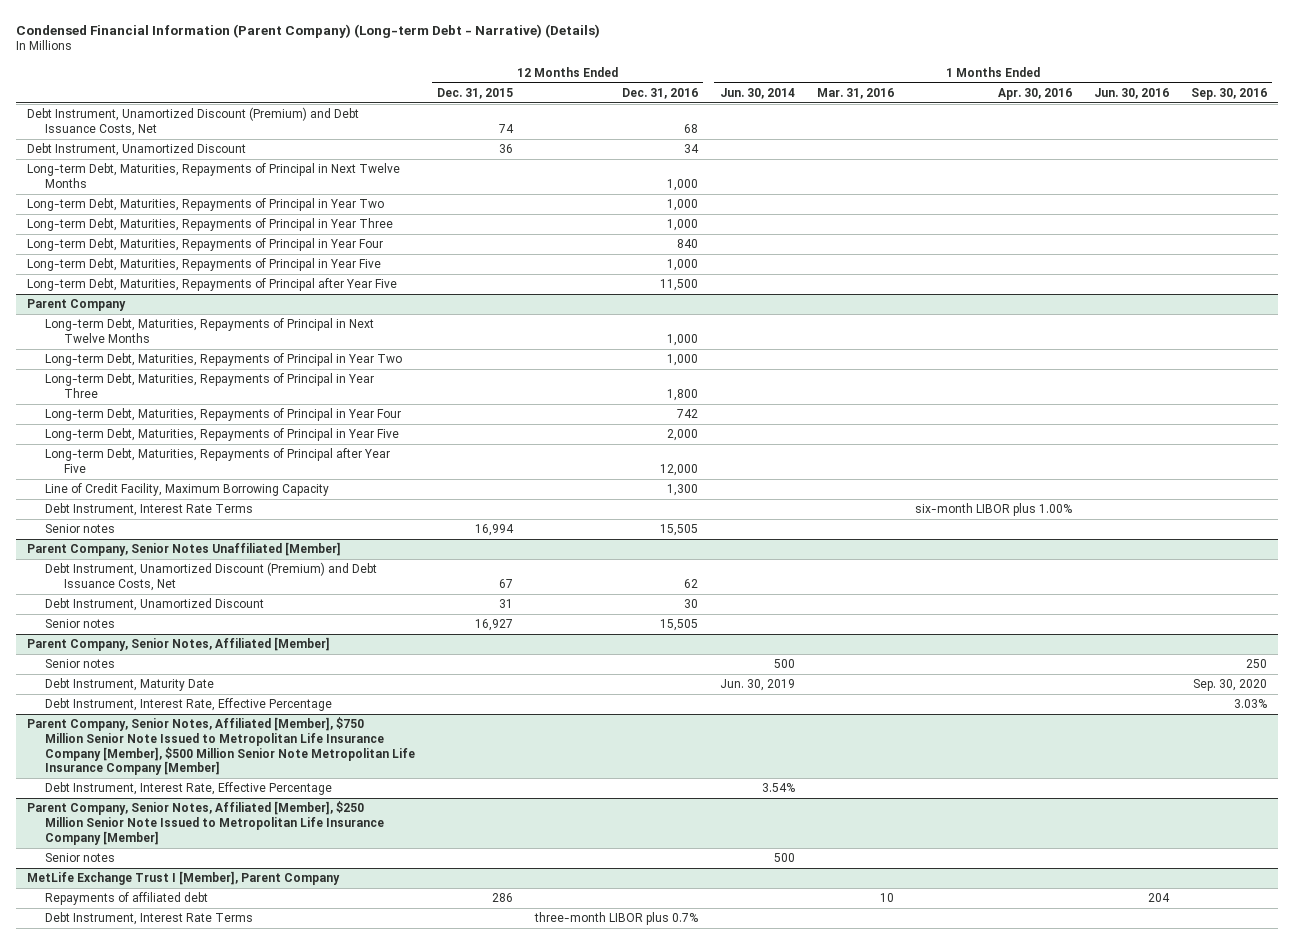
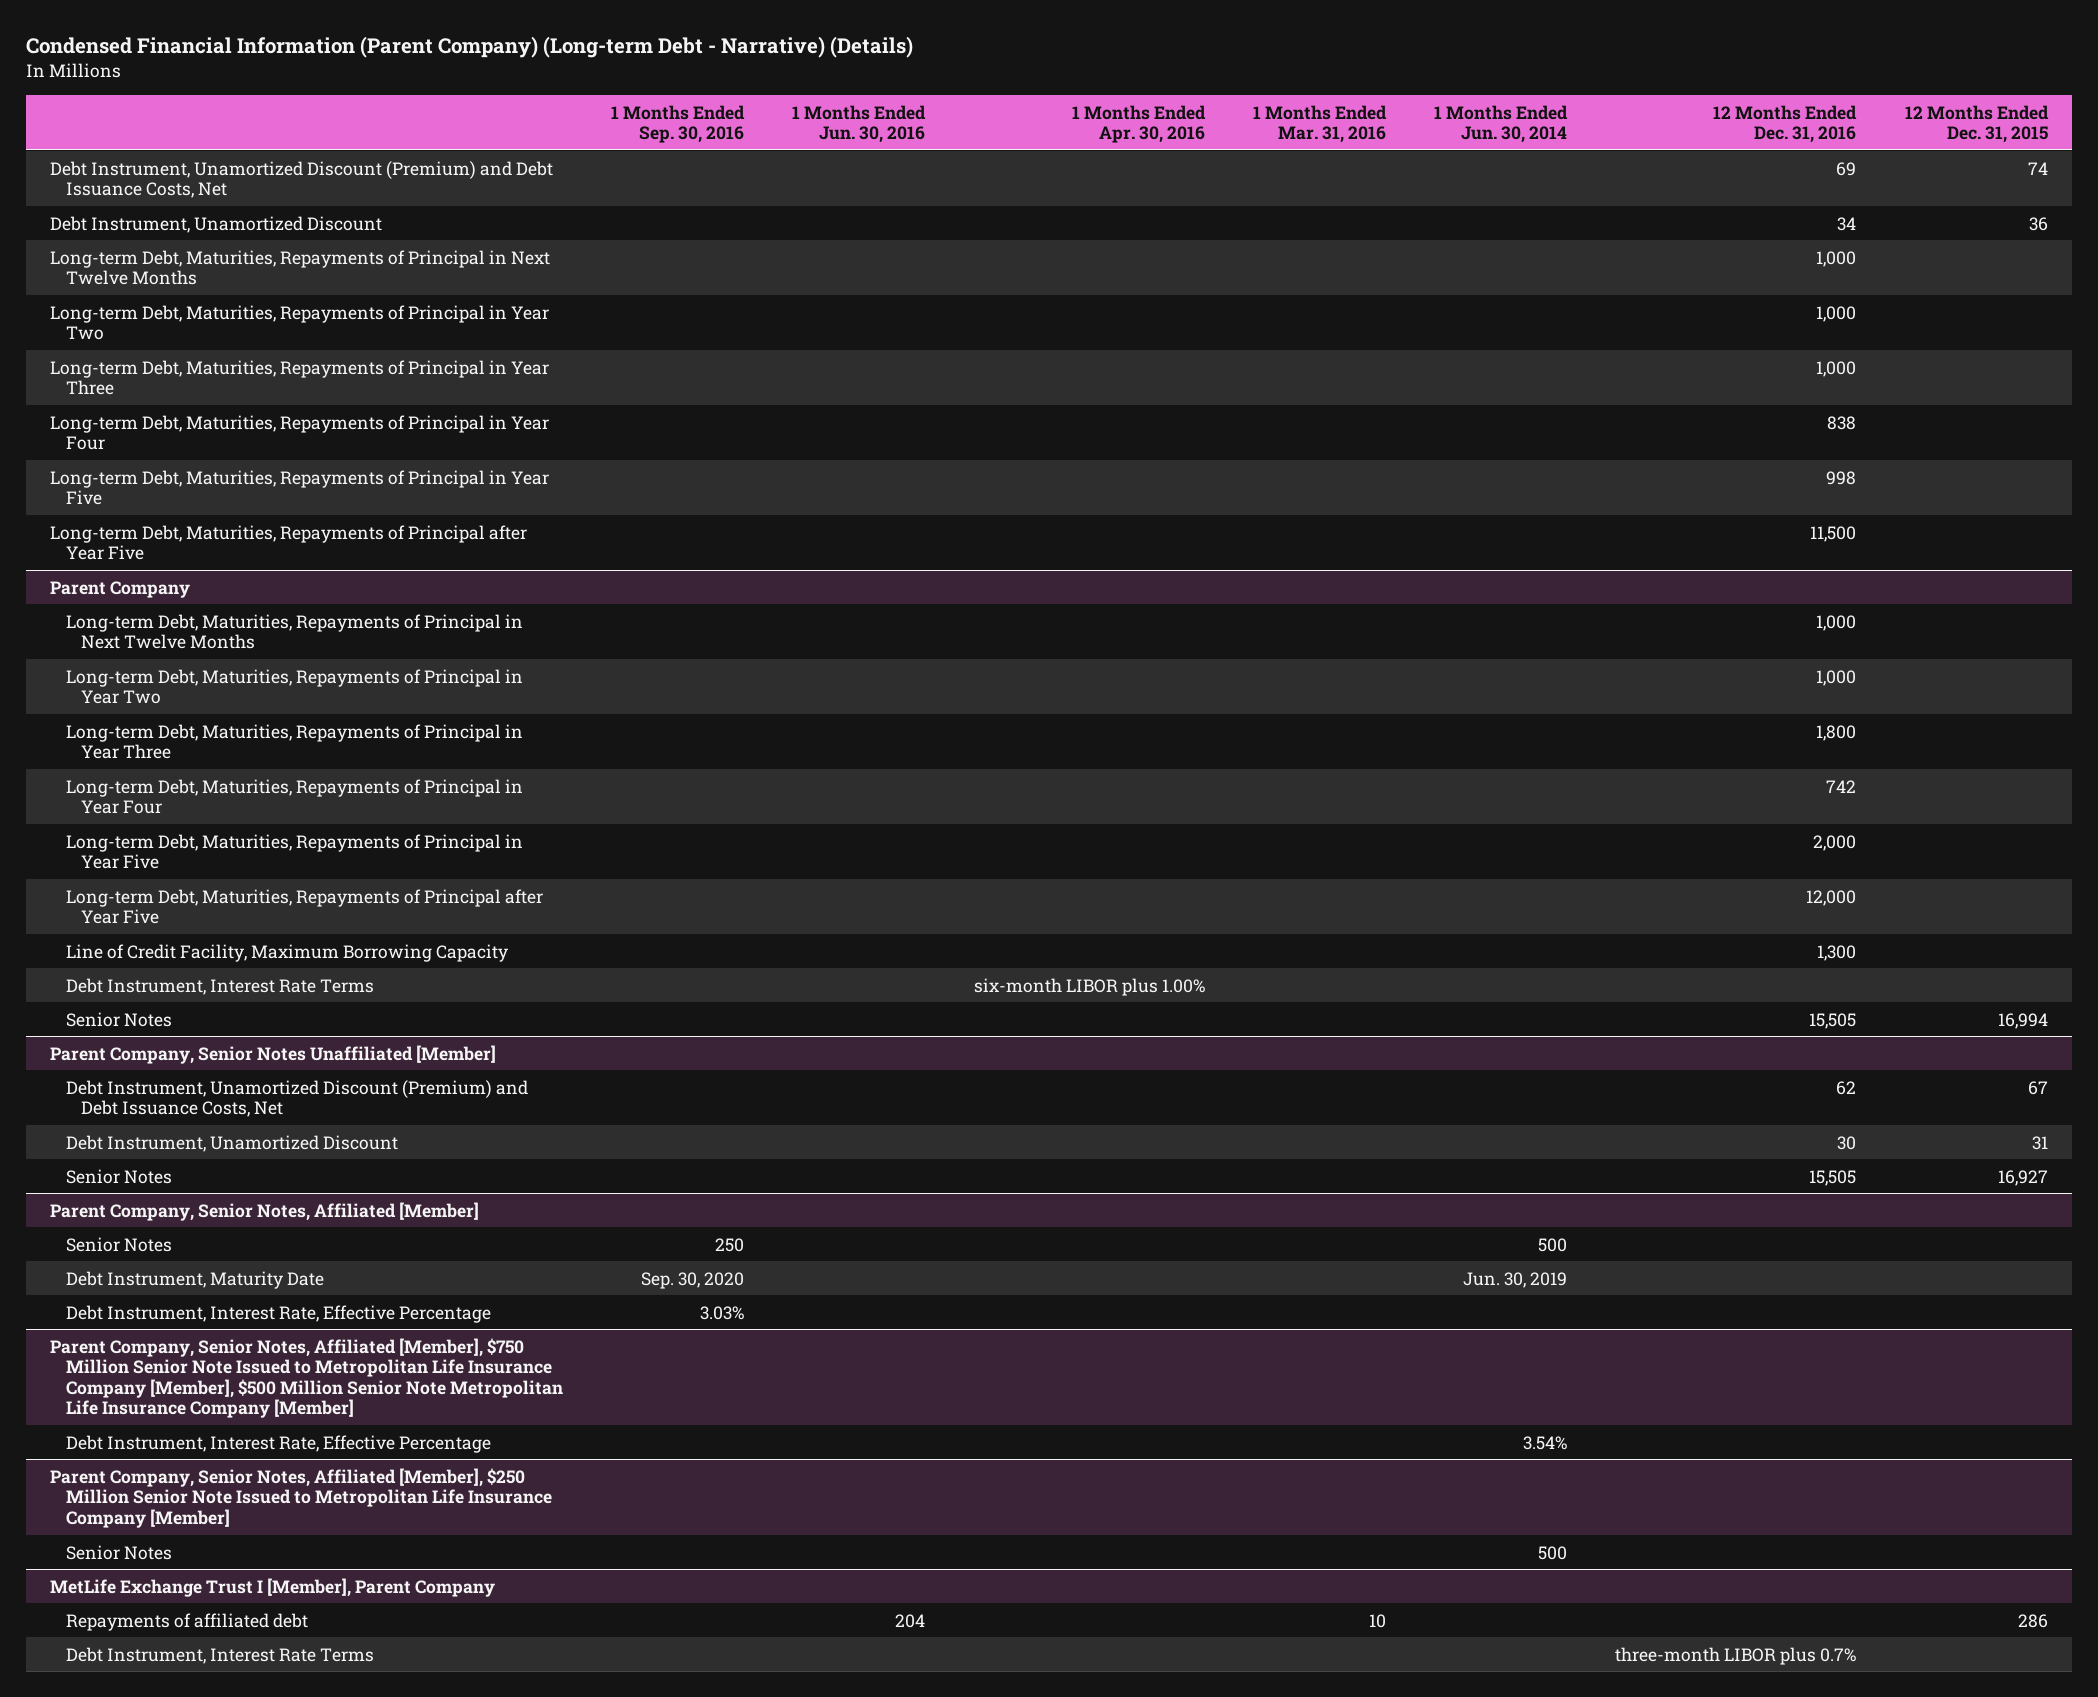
- | 12 Months Ended Dec. 31, 2015 | 12 Months Ended Dec. 31, 2016 | 1 Months Ended Jun. 30, 2014 | 1 Months Ended Mar. 31, 2016 | 1 Months Ended Apr. 30, 2016 | 1 Months Ended Jun. 30, 2016 | 1 Months Ended Sep. 30, 2016
+ | 1 Months Ended Sep. 30, 2016 | 1 Months Ended Jun. 30, 2016 | 1 Months Ended Apr. 30, 2016 | 1 Months Ended Mar. 31, 2016 | 1 Months Ended Jun. 30, 2014 | 12 Months Ended Dec. 31, 2016 | 12 Months Ended Dec. 31, 2015
- Debt Instrument, Unamortized Discount (Premium) and Debt Issuance Costs, Net | 74 | 68 | | | | |
+ Debt Instrument, Unamortized Discount (Premium) and Debt Issuance Costs, Net | | | | | | 69 | 74
- Long-term Debt, Maturities, Repayments of Principal in Year Four | | 840 | | | | |
- Long-term Debt, Maturities, Repayments of Principal in Year Five | | 1,000 | | | | |
+ Long-term Debt, Maturities, Repayments of Principal in Year Four | | | | | | 838 |
+ Long-term Debt, Maturities, Repayments of Principal in Year Five | | | | | | 998 |
@ Parent Company
- Senior notes | 16,994 | 15,505 | | | | |
+ Senior Notes | | | | | | 15,505 | 16,994
@ Parent Company, Senior Notes Unaffiliated [Member]
- Senior notes | 16,927 | 15,505 | | | | |
+ Senior Notes | | | | | | 15,505 | 16,927
@ Parent Company, Senior Notes, Affiliated [Member]
- Senior notes | | | 500 | | | | 250
+ Senior Notes | 250 | | | | 500 | |
@ Parent Company, Senior Notes, Affiliated [Member], $250 Million Senior Note Issued to Metropolitan Life Insurance Company [Member]
- Senior notes | | | 500 | | | |
+ Senior Notes | | | | | 500 | |

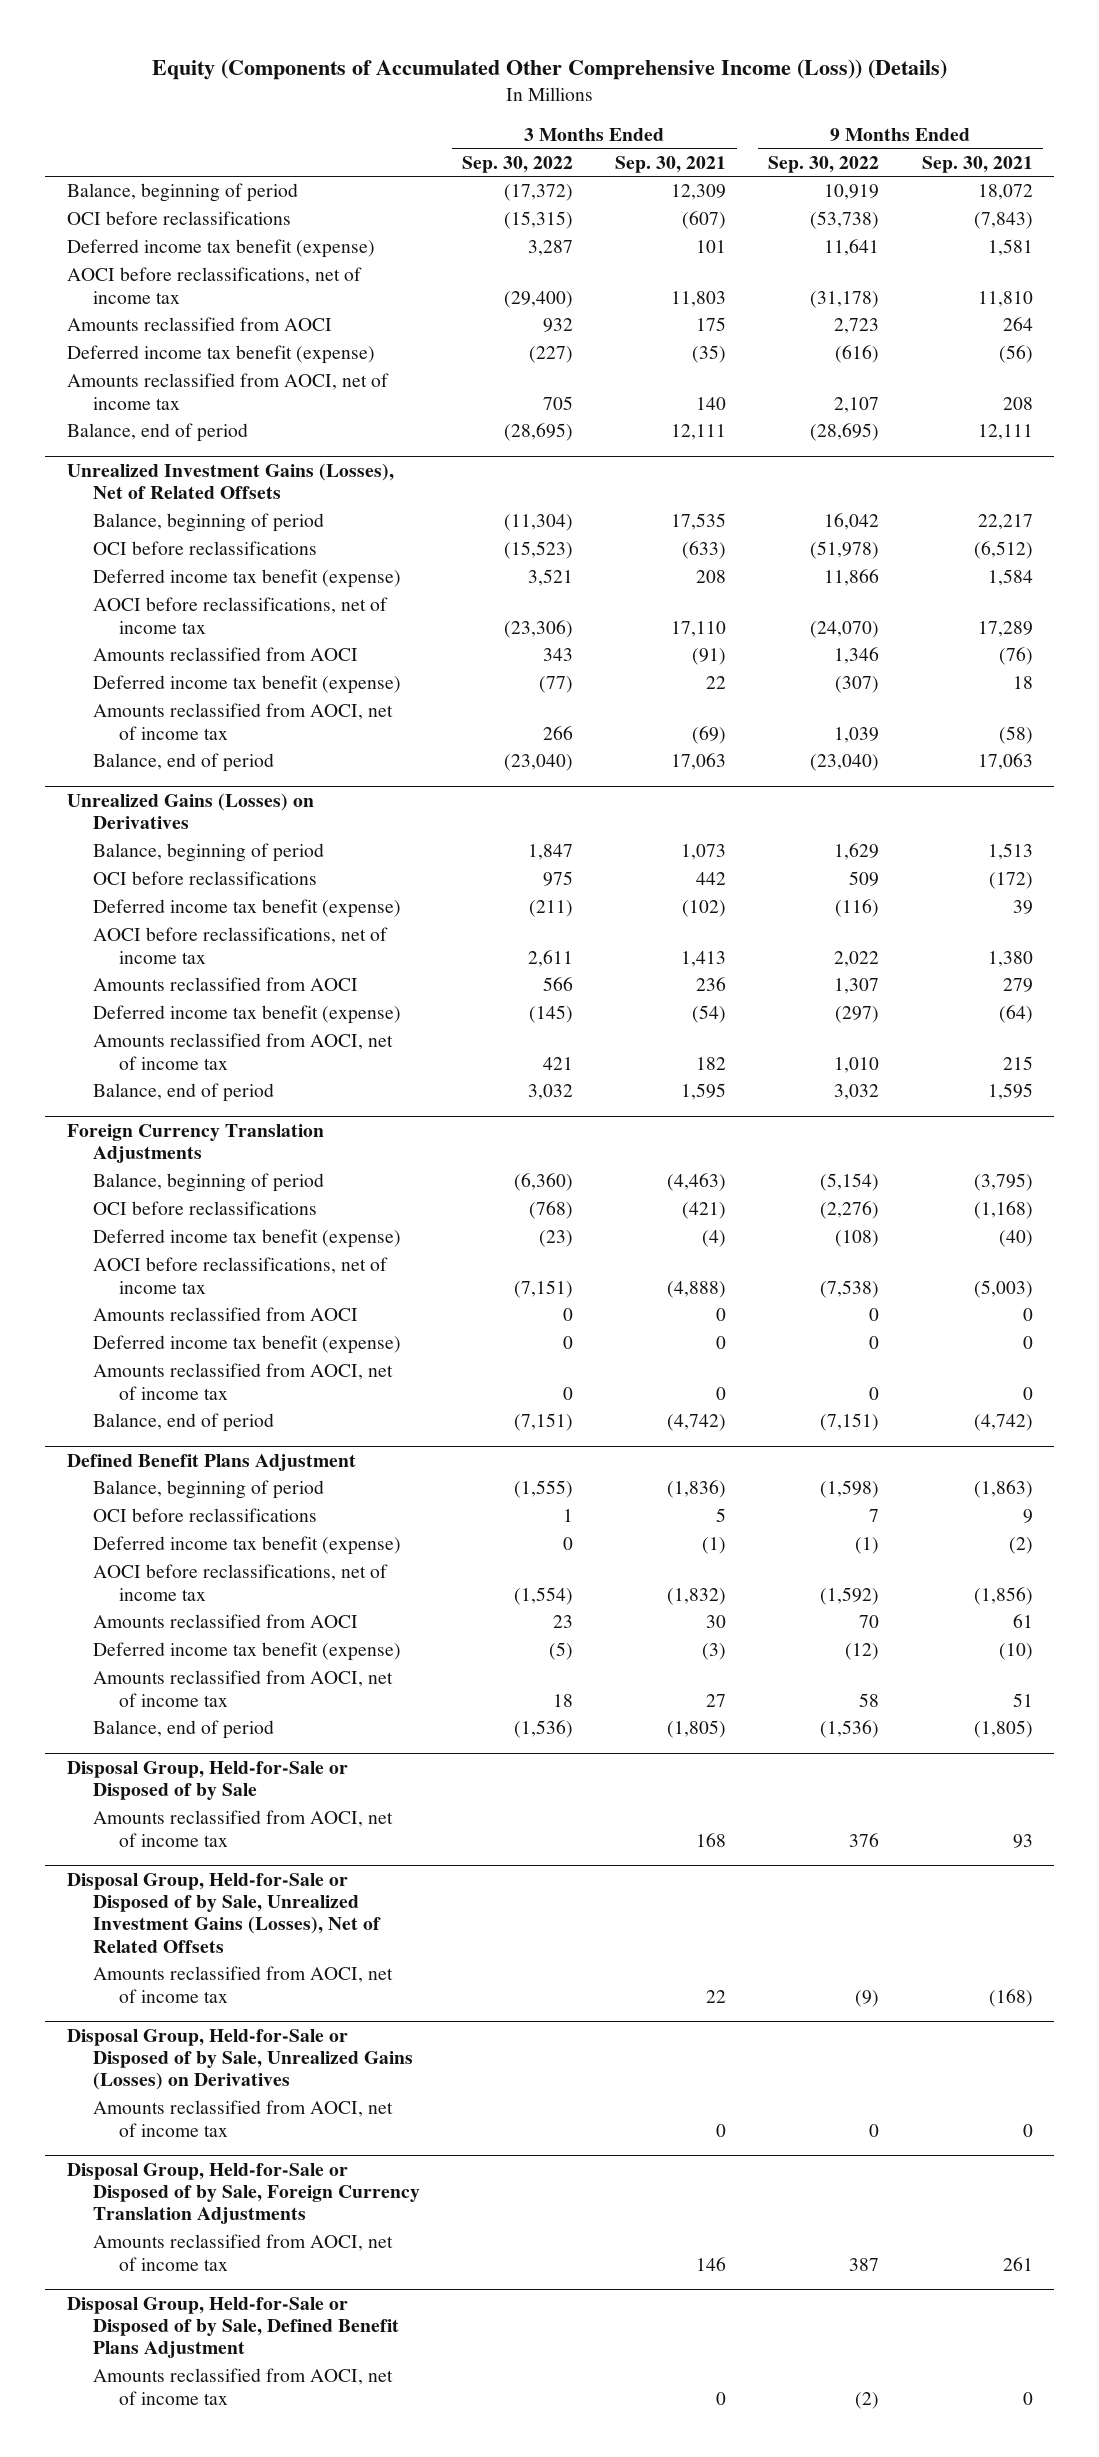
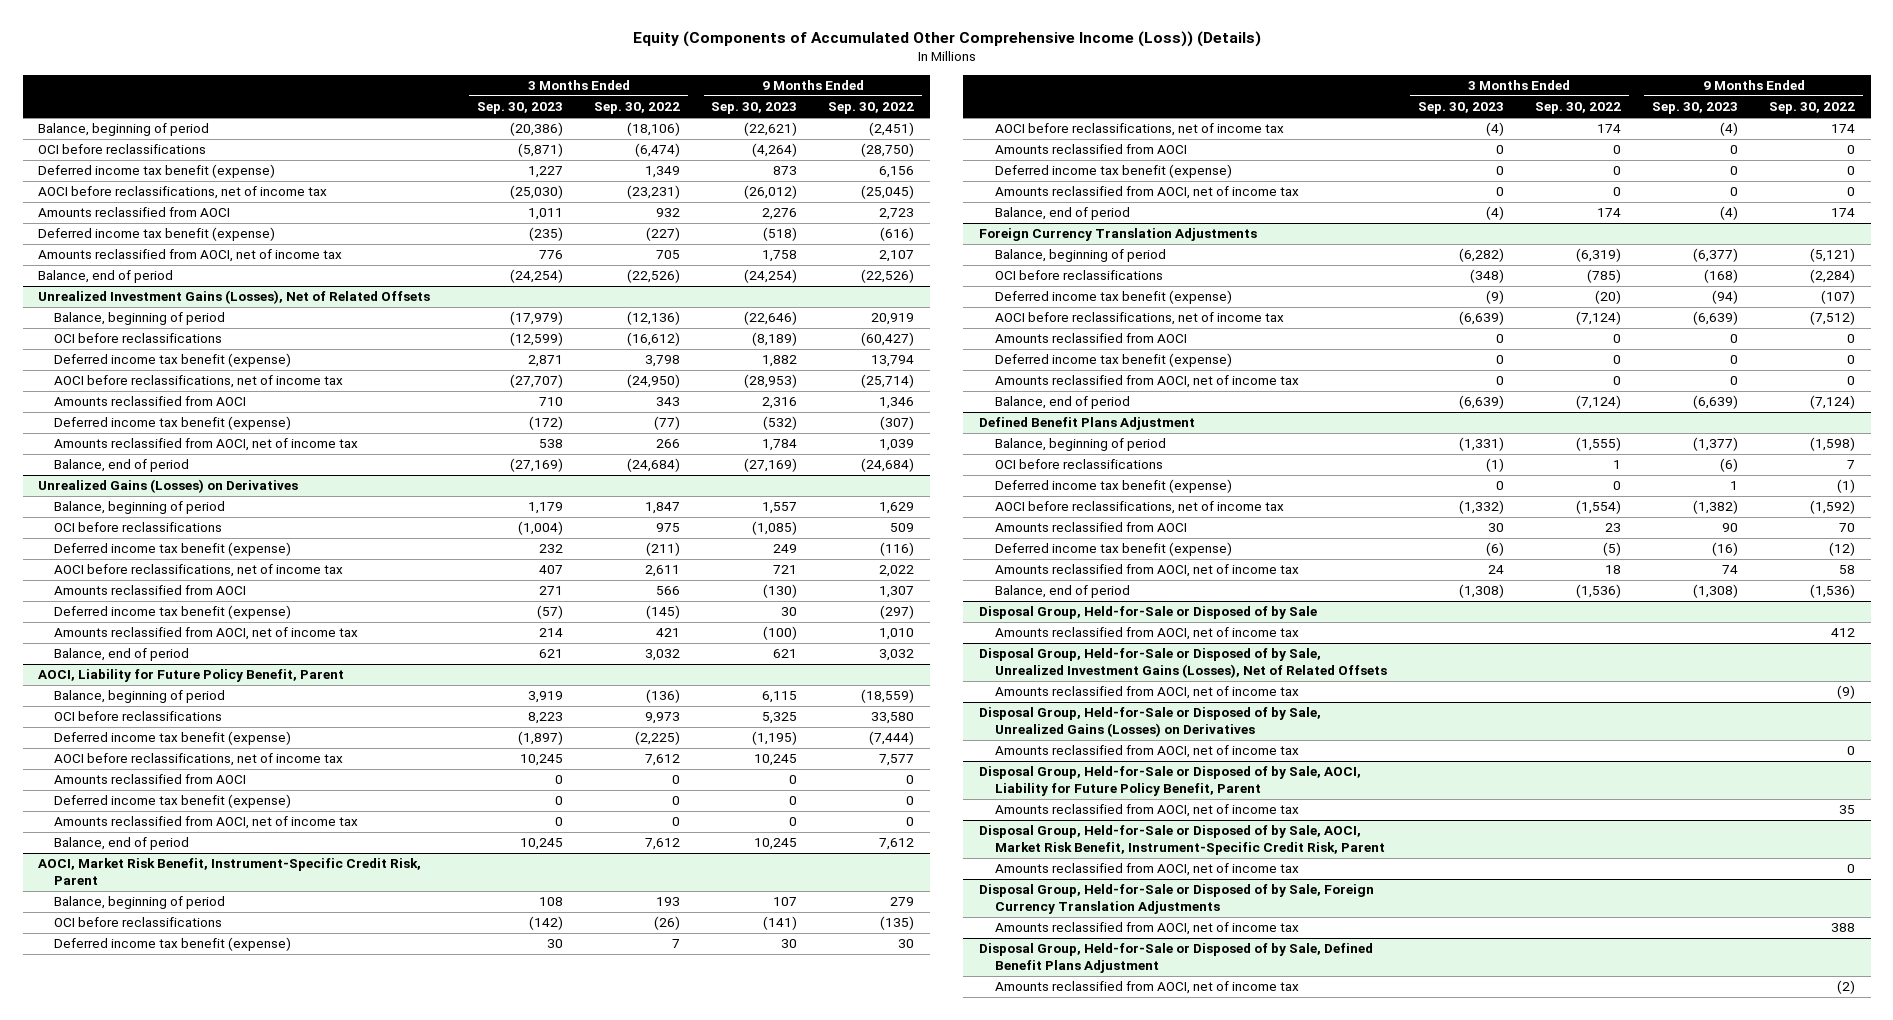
- | 3 Months Ended Sep. 30, 2022 | 3 Months Ended Sep. 30, 2021 | 9 Months Ended Sep. 30, 2022 | 9 Months Ended Sep. 30, 2021
+ | 3 Months Ended Sep. 30, 2023 | 3 Months Ended Sep. 30, 2022 | 9 Months Ended Sep. 30, 2023 | 9 Months Ended Sep. 30, 2022
- Balance, beginning of period | (17,372) | 12,309 | 10,919 | 18,072
- OCI before reclassifications | (15,315) | (607) | (53,738) | (7,843)
- Deferred income tax benefit (expense) | 3,287 | 101 | 11,641 | 1,581
- AOCI before reclassifications, net of income tax | (29,400) | 11,803 | (31,178) | 11,810
+ Balance, beginning of period | (20,386) | (18,106) | (22,621) | (2,451)
+ OCI before reclassifications | (5,871) | (6,474) | (4,264) | (28,750)
+ Deferred income tax benefit (expense) | 1,227 | 1,349 | 873 | 6,156
+ AOCI before reclassifications, net of income tax | (25,030) | (23,231) | (26,012) | (25,045)
- Balance, end of period | (28,695) | 12,111 | (28,695) | 12,111
+ Balance, end of period | (24,254) | (22,526) | (24,254) | (22,526)
@ Unrealized Investment Gains (Losses), Net of Related Offsets
- Balance, beginning of period | (11,304) | 17,535 | 16,042 | 22,217
- OCI before reclassifications | (15,523) | (633) | (51,978) | (6,512)
- Deferred income tax benefit (expense) | 3,521 | 208 | 11,866 | 1,584
- AOCI before reclassifications, net of income tax | (23,306) | 17,110 | (24,070) | 17,289
+ Balance, beginning of period | (17,979) | (12,136) | (22,646) | 20,919
+ OCI before reclassifications | (12,599) | (16,612) | (8,189) | (60,427)
+ Deferred income tax benefit (expense) | 2,871 | 3,798 | 1,882 | 13,794
+ AOCI before reclassifications, net of income tax | (27,707) | (24,950) | (28,953) | (25,714)
- Balance, end of period | (23,040) | 17,063 | (23,040) | 17,063
+ Balance, end of period | (27,169) | (24,684) | (27,169) | (24,684)
+ AOCI, Liability for Future Policy Benefit, Parent
+ Balance, beginning of period | 3,919 | (136) | 6,115 | (18,559)
+ OCI before reclassifications | 8,223 | 9,973 | 5,325 | 33,580
+ Deferred income tax benefit (expense) | (1,897) | (2,225) | (1,195) | (7,444)
+ AOCI before reclassifications, net of income tax | 10,245 | 7,612 | 10,245 | 7,577
+ Amounts reclassified from AOCI | 0 | 0 | 0 | 0
+ Deferred income tax benefit (expense) | 0 | 0 | 0 | 0
+ Amounts reclassified from AOCI, net of income tax | 0 | 0 | 0 | 0
+ Balance, end of period | 10,245 | 7,612 | 10,245 | 7,612
+ AOCI, Market Risk Benefit, Instrument-Specific Credit Risk, Parent
+ Balance, beginning of period | 108 | 193 | 107 | 279
+ OCI before reclassifications | (142) | (26) | (141) | (135)
+ Deferred income tax benefit (expense) | 30 | 7 | 30 | 30
+ AOCI before reclassifications, net of income tax | (4) | 174 | (4) | 174
+ Amounts reclassified from AOCI | 0 | 0 | 0 | 0
+ Deferred income tax benefit (expense) | 0 | 0 | 0 | 0
+ Amounts reclassified from AOCI, net of income tax | 0 | 0 | 0 | 0
+ Balance, end of period | (4) | 174 | (4) | 174
@ Foreign Currency Translation Adjustments
- Balance, beginning of period | (6,360) | (4,463) | (5,154) | (3,795)
- OCI before reclassifications | (768) | (421) | (2,276) | (1,168)
- Deferred income tax benefit (expense) | (23) | (4) | (108) | (40)
- AOCI before reclassifications, net of income tax | (7,151) | (4,888) | (7,538) | (5,003)
+ Balance, beginning of period | (6,282) | (6,319) | (6,377) | (5,121)
+ OCI before reclassifications | (348) | (785) | (168) | (2,284)
+ Deferred income tax benefit (expense) | (9) | (20) | (94) | (107)
+ AOCI before reclassifications, net of income tax | (6,639) | (7,124) | (6,639) | (7,512)
- Balance, end of period | (7,151) | (4,742) | (7,151) | (4,742)
+ Balance, end of period | (6,639) | (7,124) | (6,639) | (7,124)
@ Disposal Group, Held-for-Sale or Disposed of by Sale
- Amounts reclassified from AOCI, net of income tax | | 168 | 376 | 93
+ Amounts reclassified from AOCI, net of income tax | | | | 412
+ Disposal Group, Held-for-Sale or Disposed of by Sale, AOCI, Liability for Future Policy Benefit, Parent
+ Amounts reclassified from AOCI, net of income tax | | | | 35
+ Disposal Group, Held-for-Sale or Disposed of by Sale, AOCI, Market Risk Benefit, Instrument-Specific Credit Risk, Parent
+ Amounts reclassified from AOCI, net of income tax | | | | 0
@ Disposal Group, Held-for-Sale or Disposed of by Sale, Foreign Currency Translation Adjustments
- Amounts reclassified from AOCI, net of income tax | | 146 | 387 | 261
+ Amounts reclassified from AOCI, net of income tax | | | | 388

